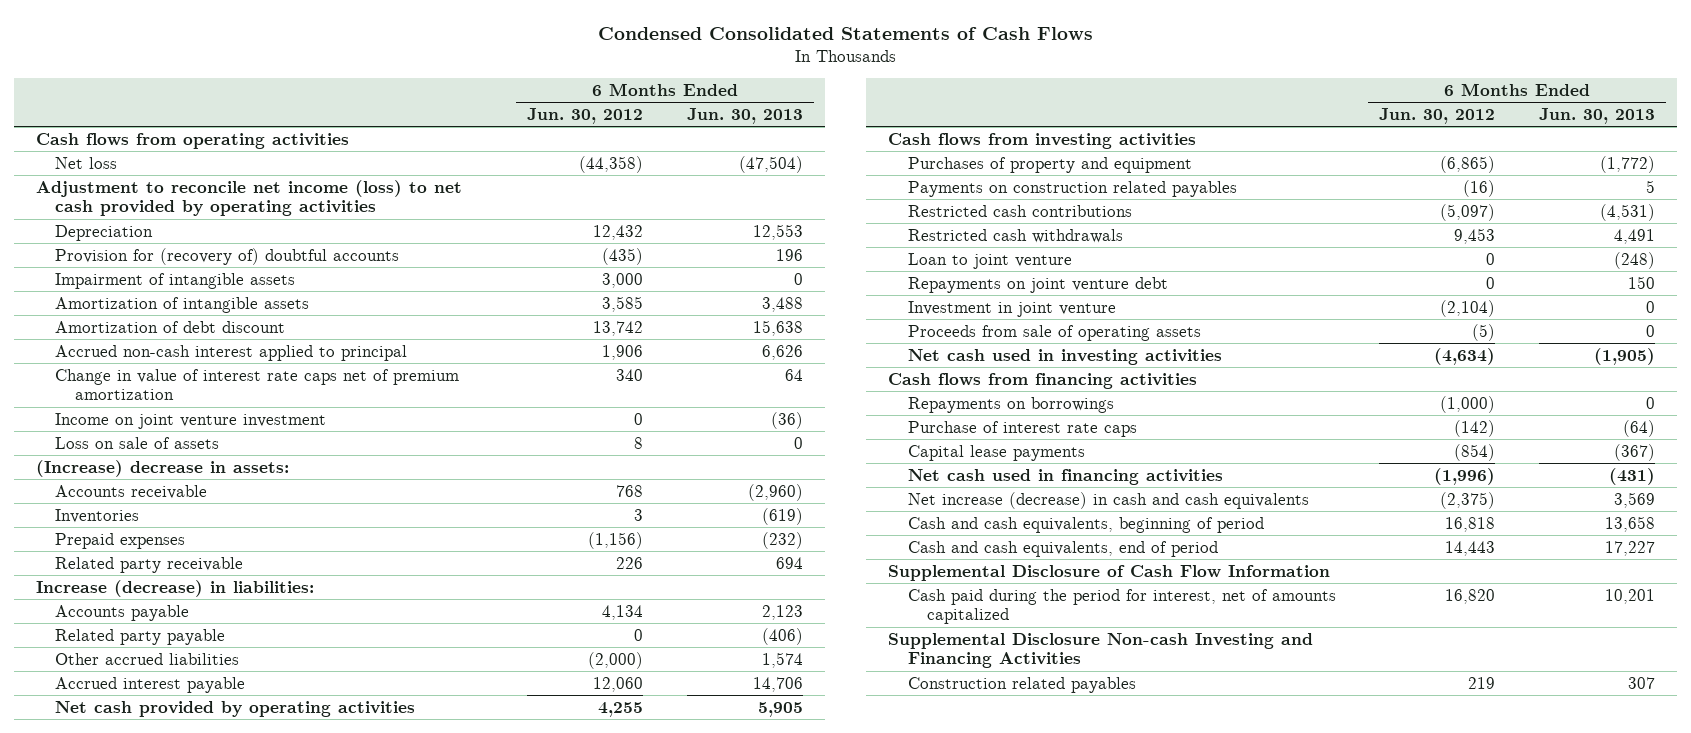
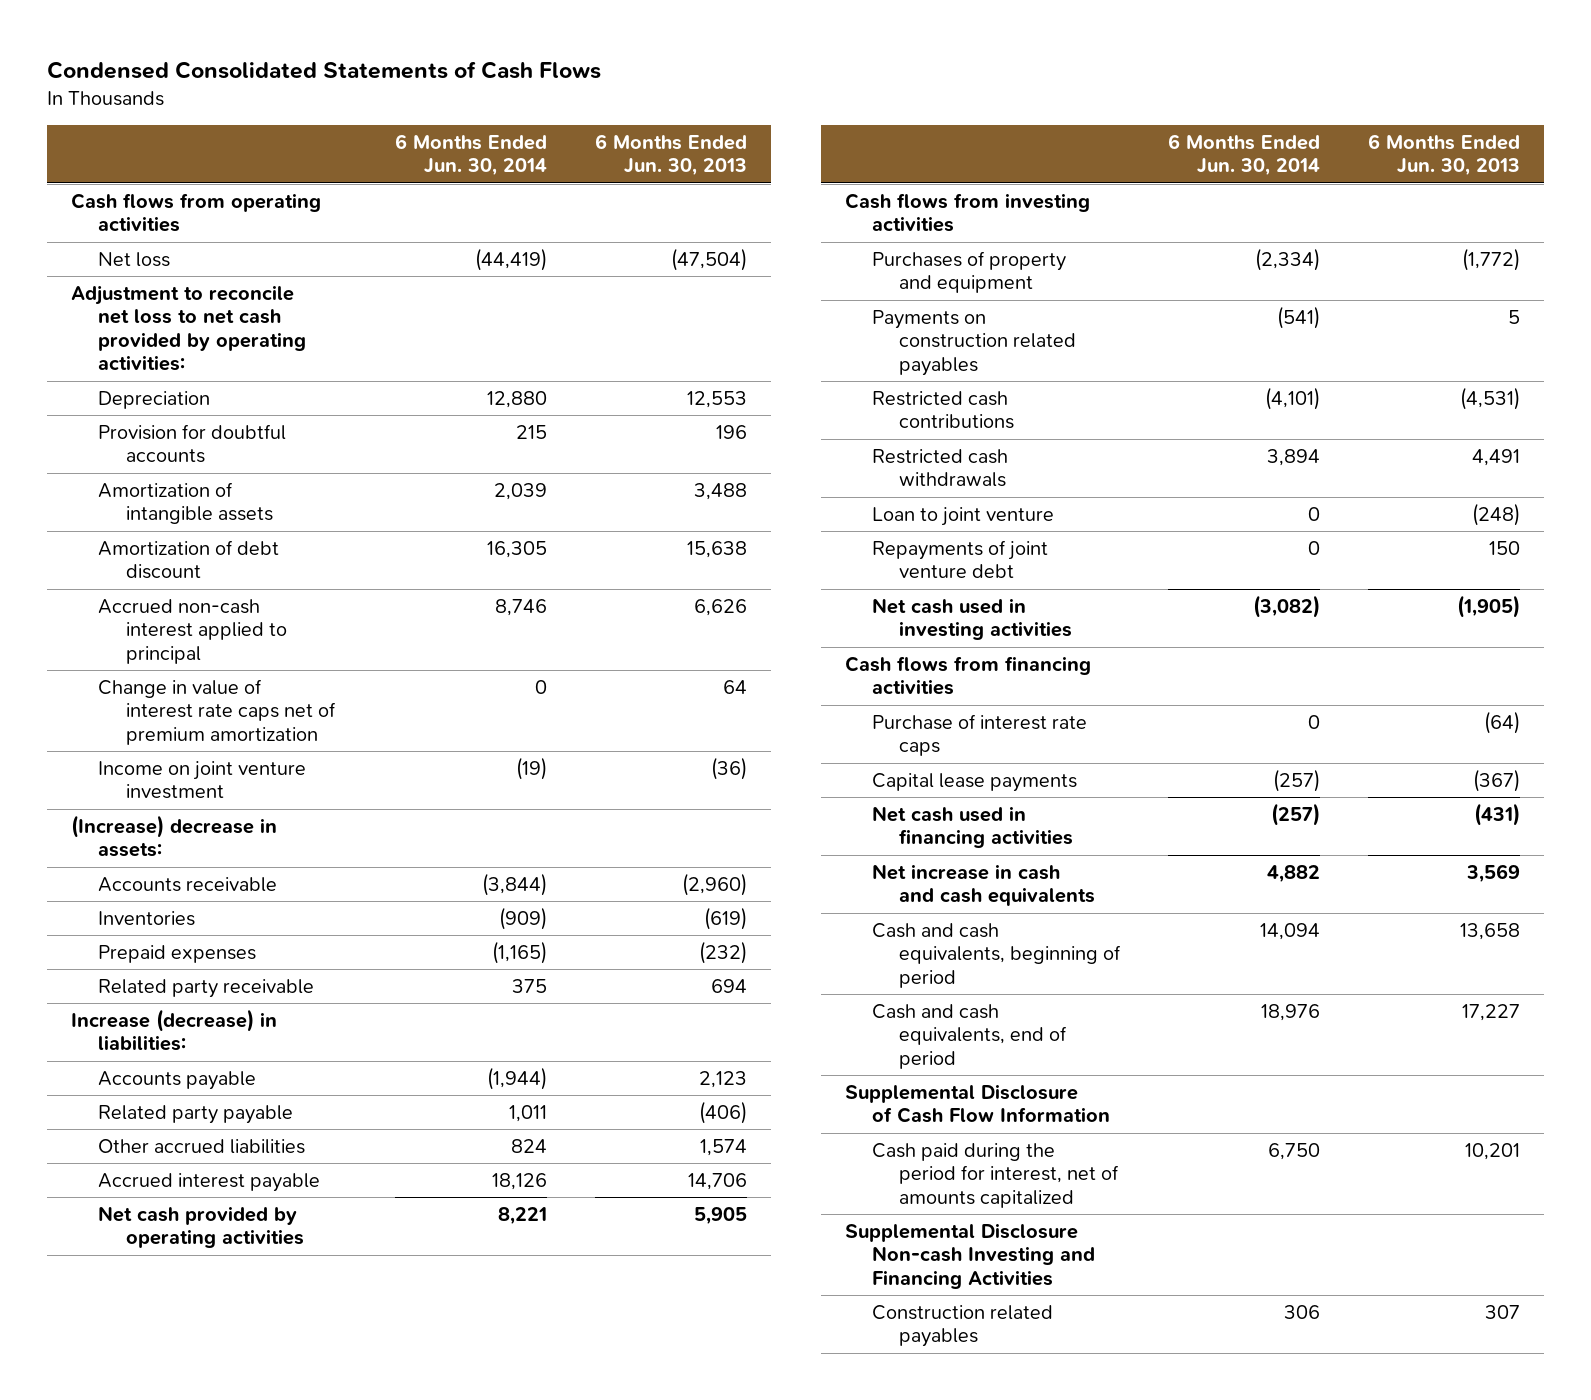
- | 6 Months Ended Jun. 30, 2012 | 6 Months Ended Jun. 30, 2013
+ | 6 Months Ended Jun. 30, 2014 | 6 Months Ended Jun. 30, 2013
- Adjustment to reconcile net income (loss) to net cash provided by operating activities
+ Adjustment to reconcile net loss to net cash provided by operating activities:
- Provision for (recovery of) doubtful accounts | (435) | 196
- Impairment of intangible assets | 3,000 | 0
+ Provision for doubtful accounts | 215 | 196
- Loss on sale of assets | 8 | 0
- Repayments on joint venture debt | 0 | 150
- Investment in joint venture | (2,104) | 0
- Proceeds from sale of operating assets | (5) | 0
+ Repayments of joint venture debt | 0 | 150
- Repayments on borrowings | (1,000) | 0
- Net increase (decrease) in cash and cash equivalents | (2,375) | 3,569
+ Net increase in cash and cash equivalents | 4,882 | 3,569

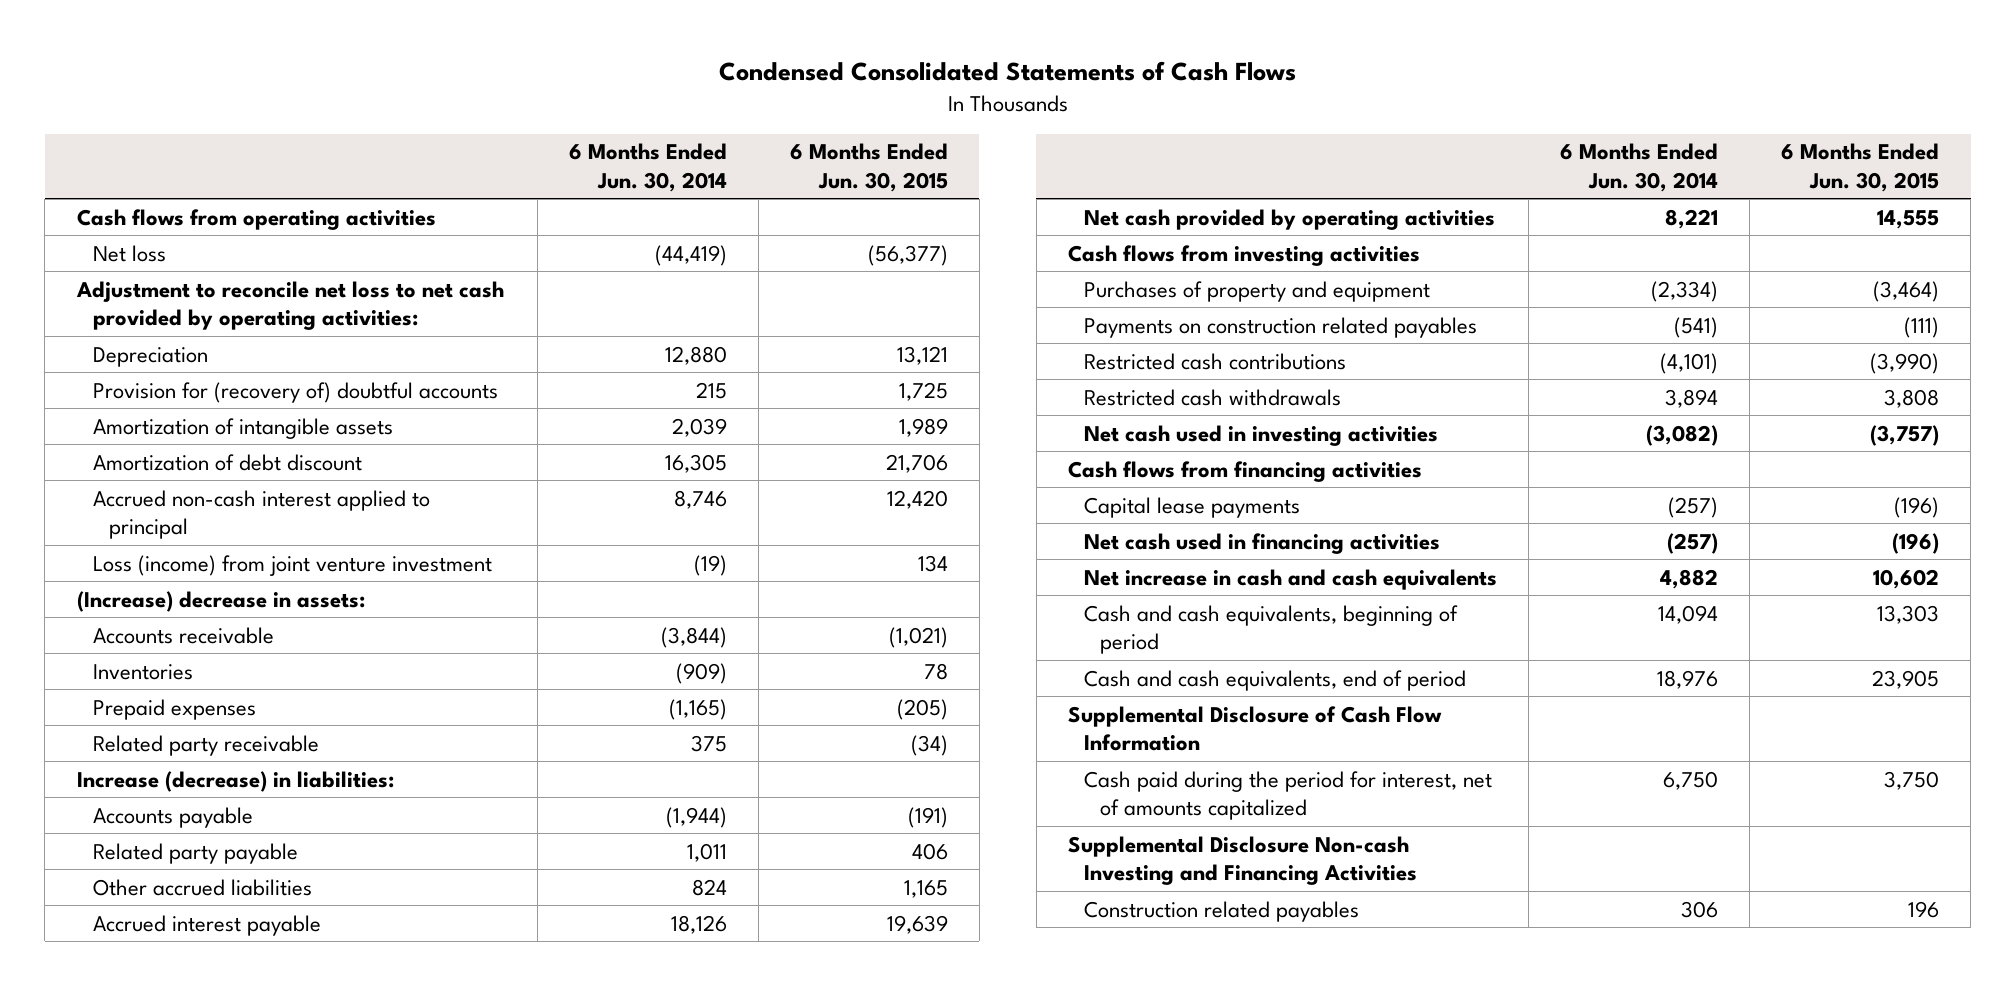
- | 6 Months Ended Jun. 30, 2014 | 6 Months Ended Jun. 30, 2013
+ | 6 Months Ended Jun. 30, 2014 | 6 Months Ended Jun. 30, 2015
- Provision for doubtful accounts | 215 | 196
+ Provision for (recovery of) doubtful accounts | 215 | 1,725
- Change in value of interest rate caps net of premium amortization | 0 | 64
- Income on joint venture investment | (19) | (36)
+ Loss (income) from joint venture investment | (19) | 134
- Loan to joint venture | 0 | (248)
- Repayments of joint venture debt | 0 | 150
- Purchase of interest rate caps | 0 | (64)

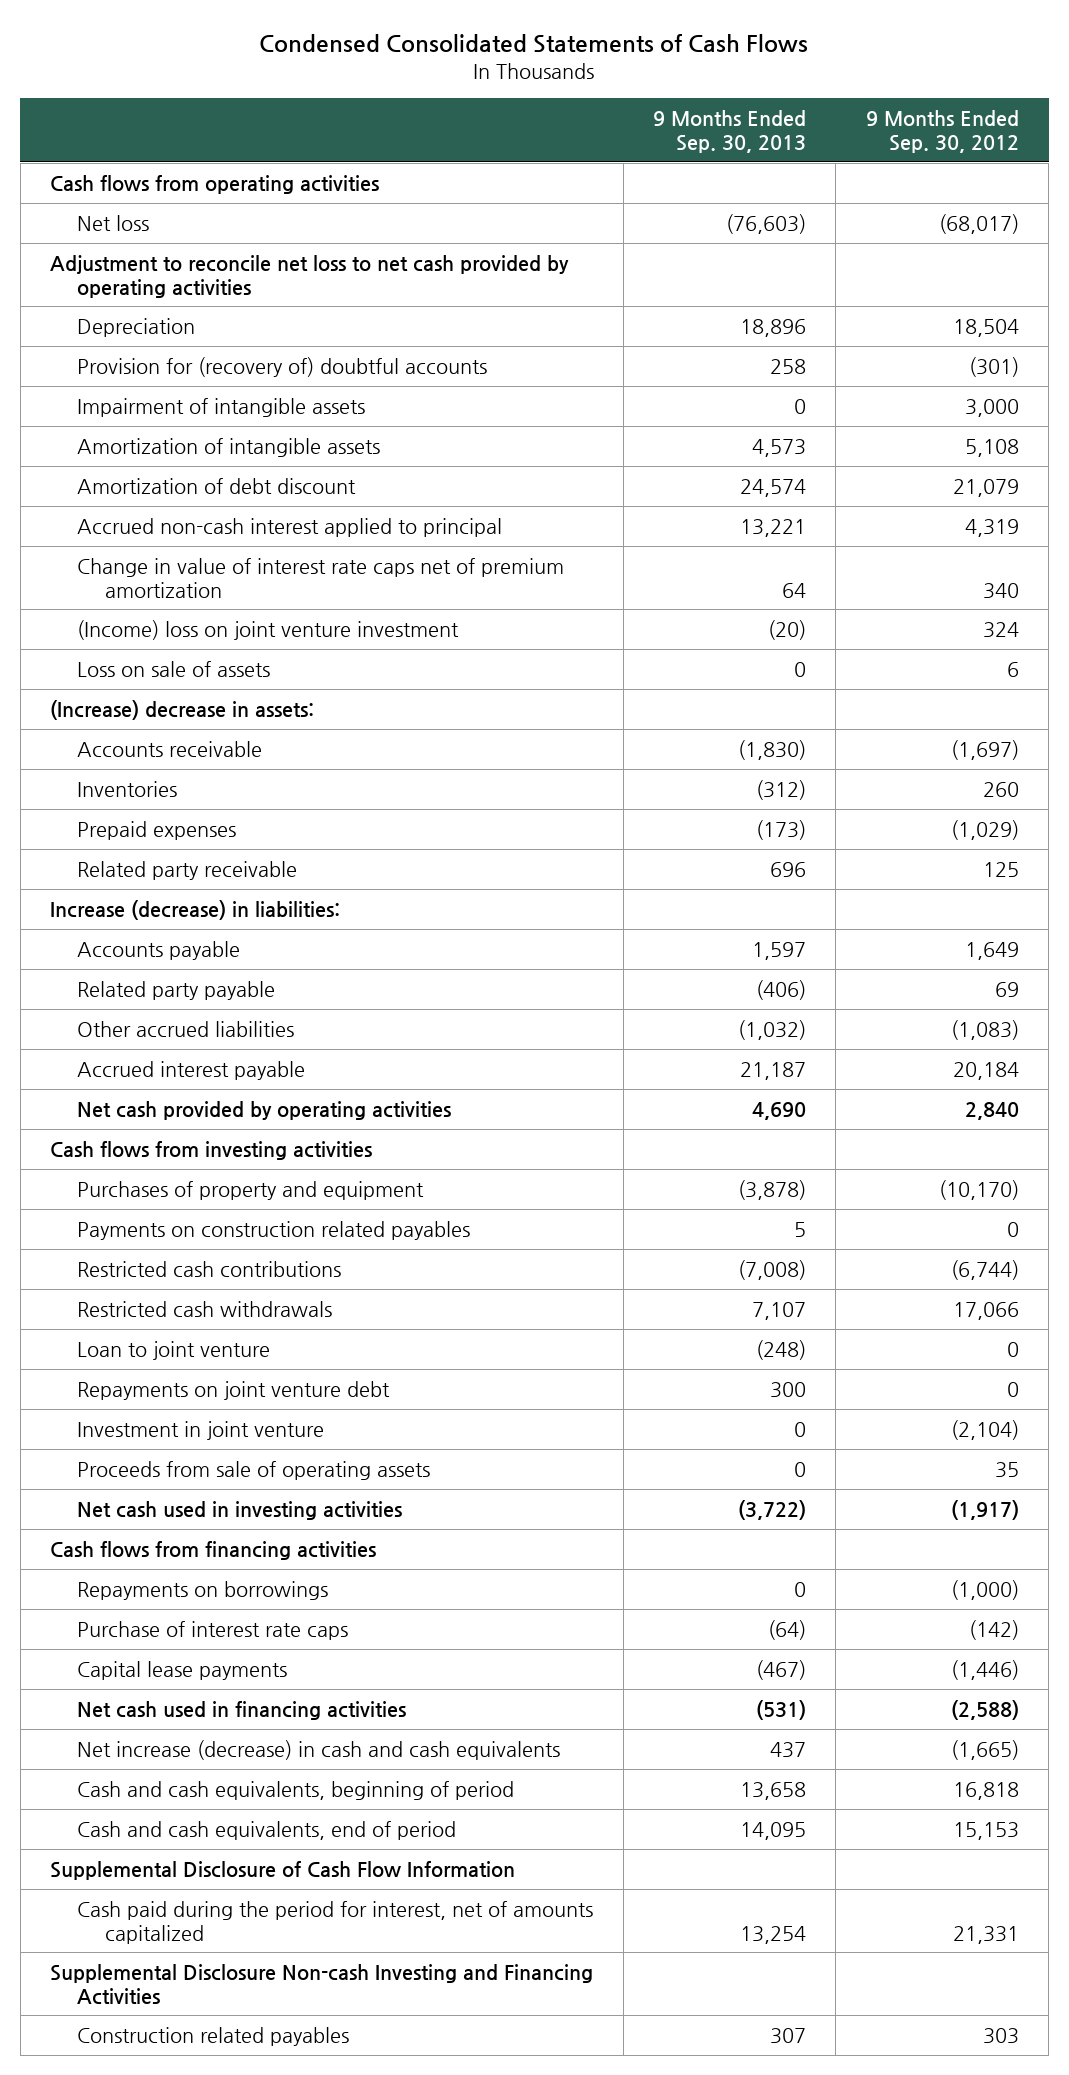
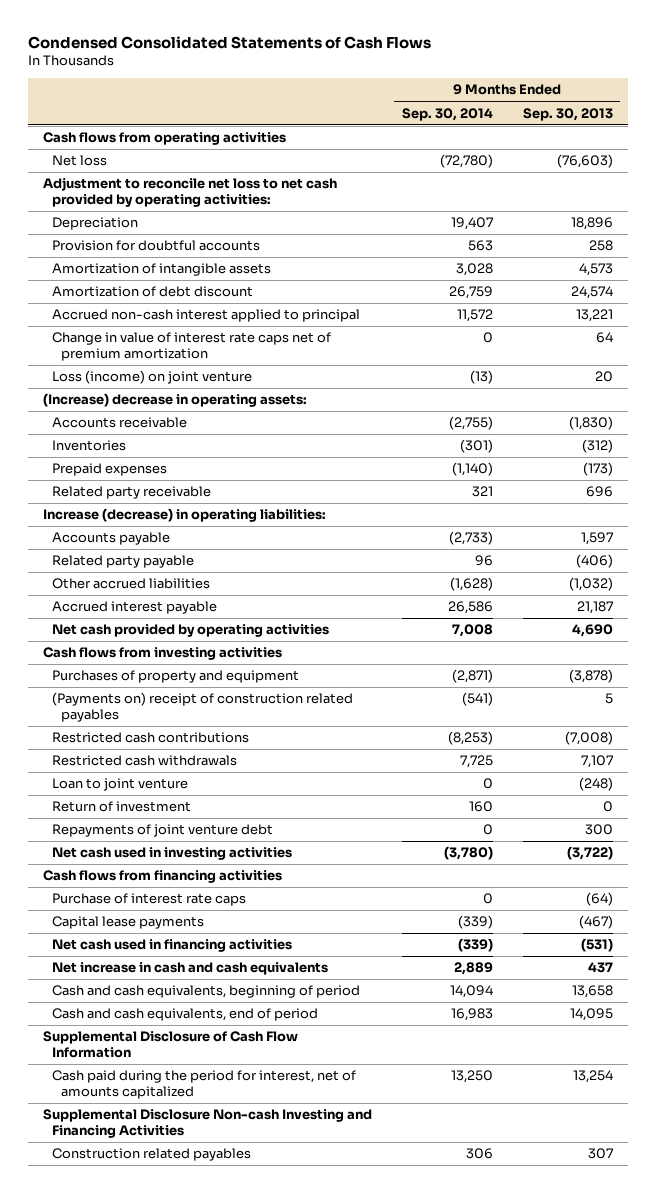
- | 9 Months Ended Sep. 30, 2013 | 9 Months Ended Sep. 30, 2012
+ | 9 Months Ended Sep. 30, 2014 | 9 Months Ended Sep. 30, 2013
- Adjustment to reconcile net loss to net cash provided by operating activities
+ Adjustment to reconcile net loss to net cash provided by operating activities:
- Provision for (recovery of) doubtful accounts | 258 | (301)
- Impairment of intangible assets | 0 | 3,000
+ Provision for doubtful accounts | 563 | 258
- (Income) loss on joint venture investment | (20) | 324
- Loss on sale of assets | 0 | 6
- (Increase) decrease in assets:
+ Loss (income) on joint venture | (13) | 20
+ (Increase) decrease in operating assets:
- Increase (decrease) in liabilities:
+ Increase (decrease) in operating liabilities:
- Payments on construction related payables | 5 | 0
+ (Payments on) receipt of construction related payables | (541) | 5
- Repayments on joint venture debt | 300 | 0
- Investment in joint venture | 0 | (2,104)
- Proceeds from sale of operating assets | 0 | 35
+ Return of investment | 160 | 0
+ Repayments of joint venture debt | 0 | 300
- Repayments on borrowings | 0 | (1,000)
- Net increase (decrease) in cash and cash equivalents | 437 | (1,665)
+ Net increase in cash and cash equivalents | 2,889 | 437

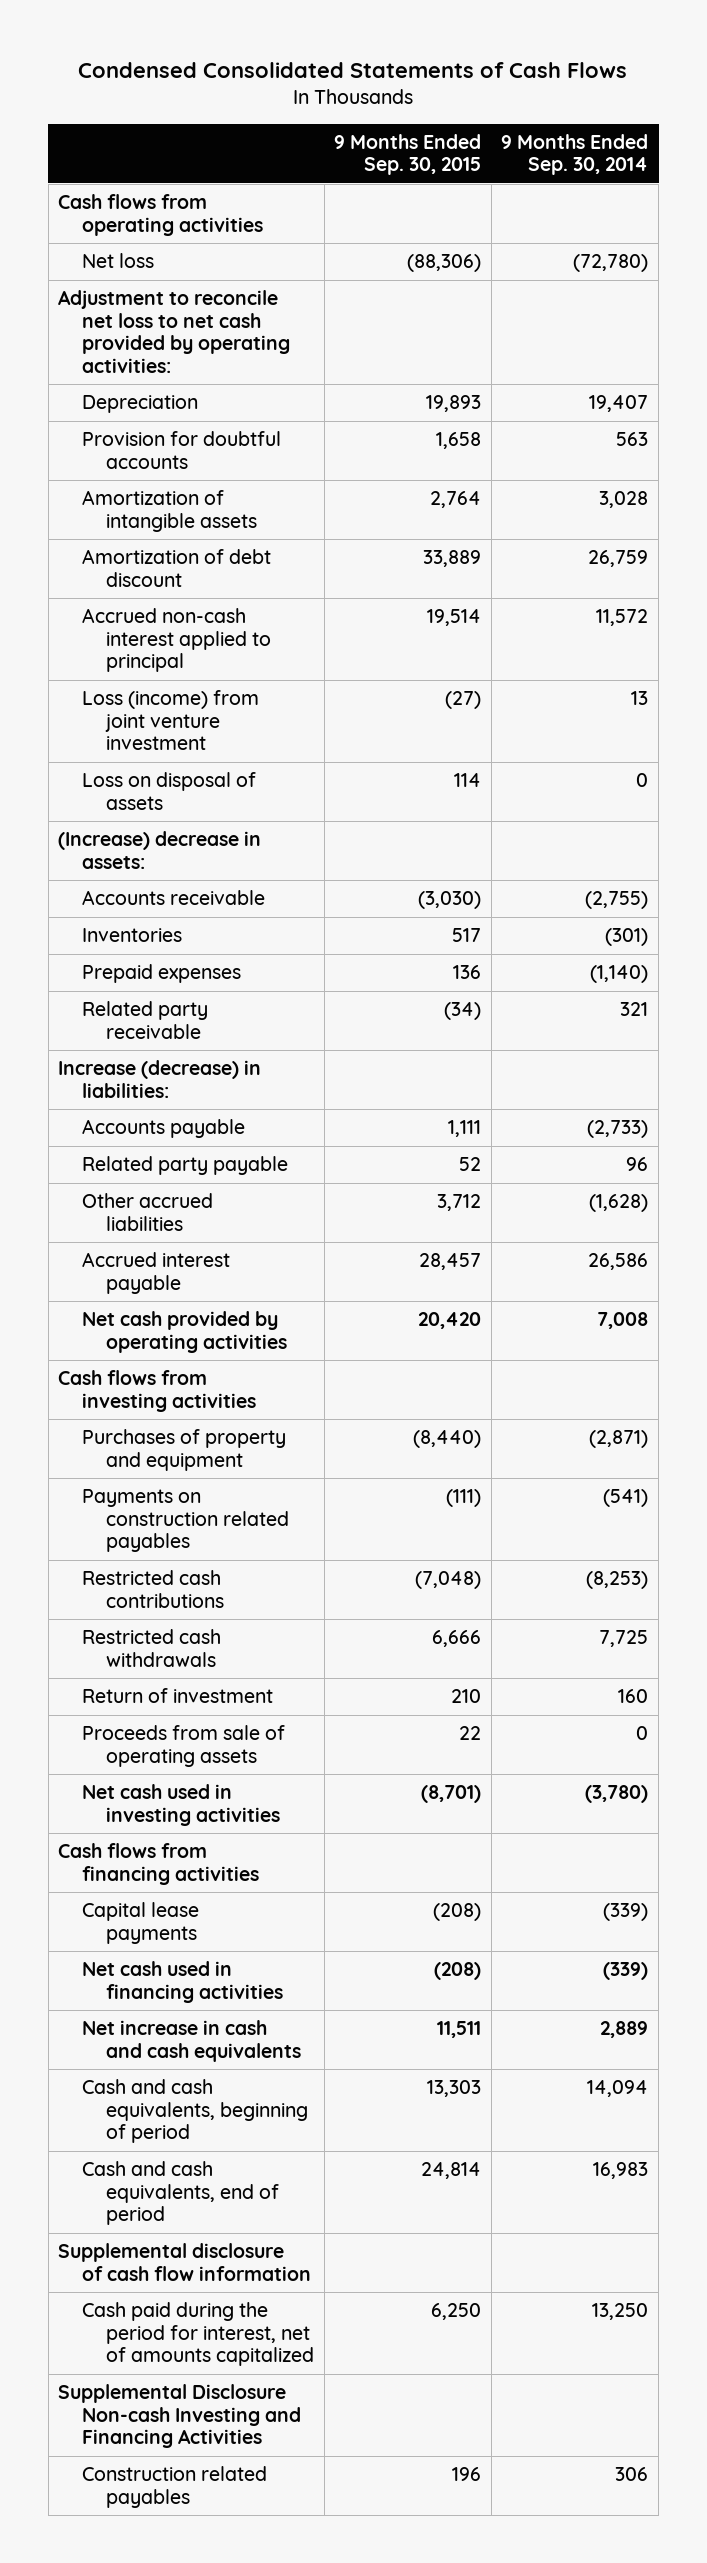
- | 9 Months Ended Sep. 30, 2014 | 9 Months Ended Sep. 30, 2013
+ | 9 Months Ended Sep. 30, 2015 | 9 Months Ended Sep. 30, 2014
- Change in value of interest rate caps net of premium amortization | 0 | 64
- Loss (income) on joint venture | (13) | 20
- (Increase) decrease in operating assets:
+ Loss (income) from joint venture investment | (27) | 13
+ Loss on disposal of assets | 114 | 0
+ (Increase) decrease in assets:
- Increase (decrease) in operating liabilities:
+ Increase (decrease) in liabilities:
- (Payments on) receipt of construction related payables | (541) | 5
+ Payments on construction related payables | (111) | (541)
- Loan to joint venture | 0 | (248)
- Repayments of joint venture debt | 0 | 300
+ Proceeds from sale of operating assets | 22 | 0
- Purchase of interest rate caps | 0 | (64)
- Supplemental Disclosure of Cash Flow Information
+ Supplemental disclosure of cash flow information

